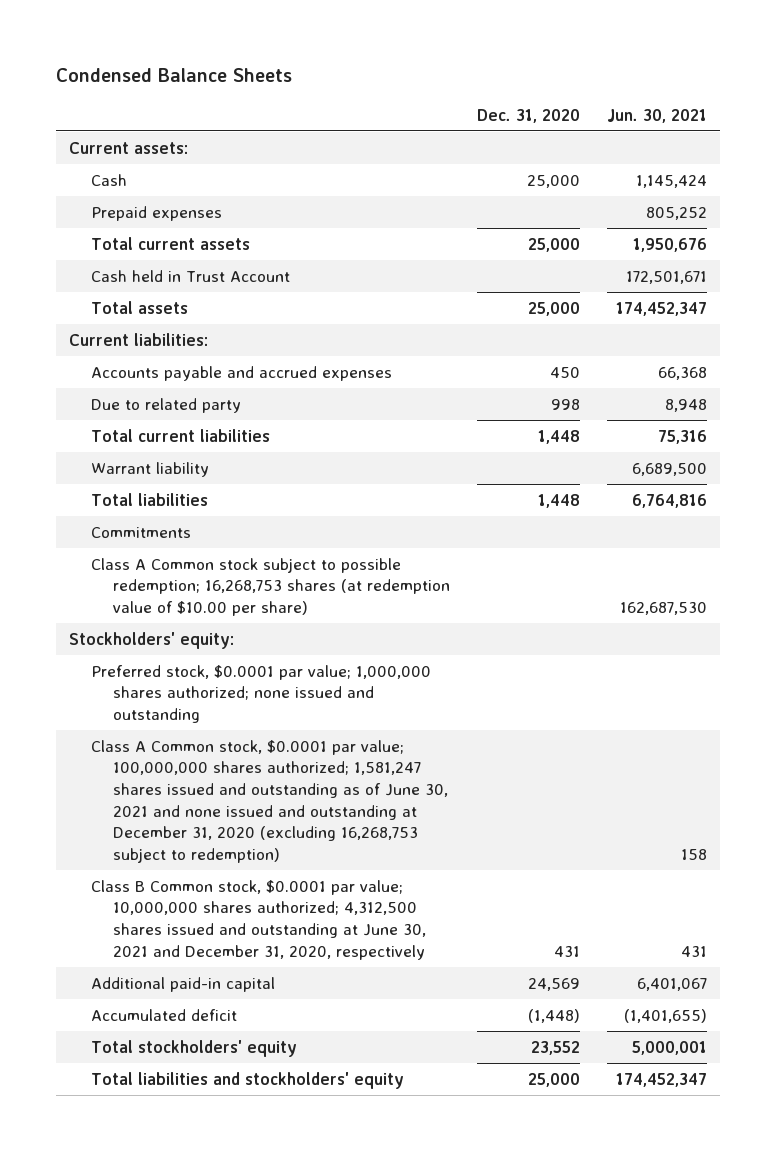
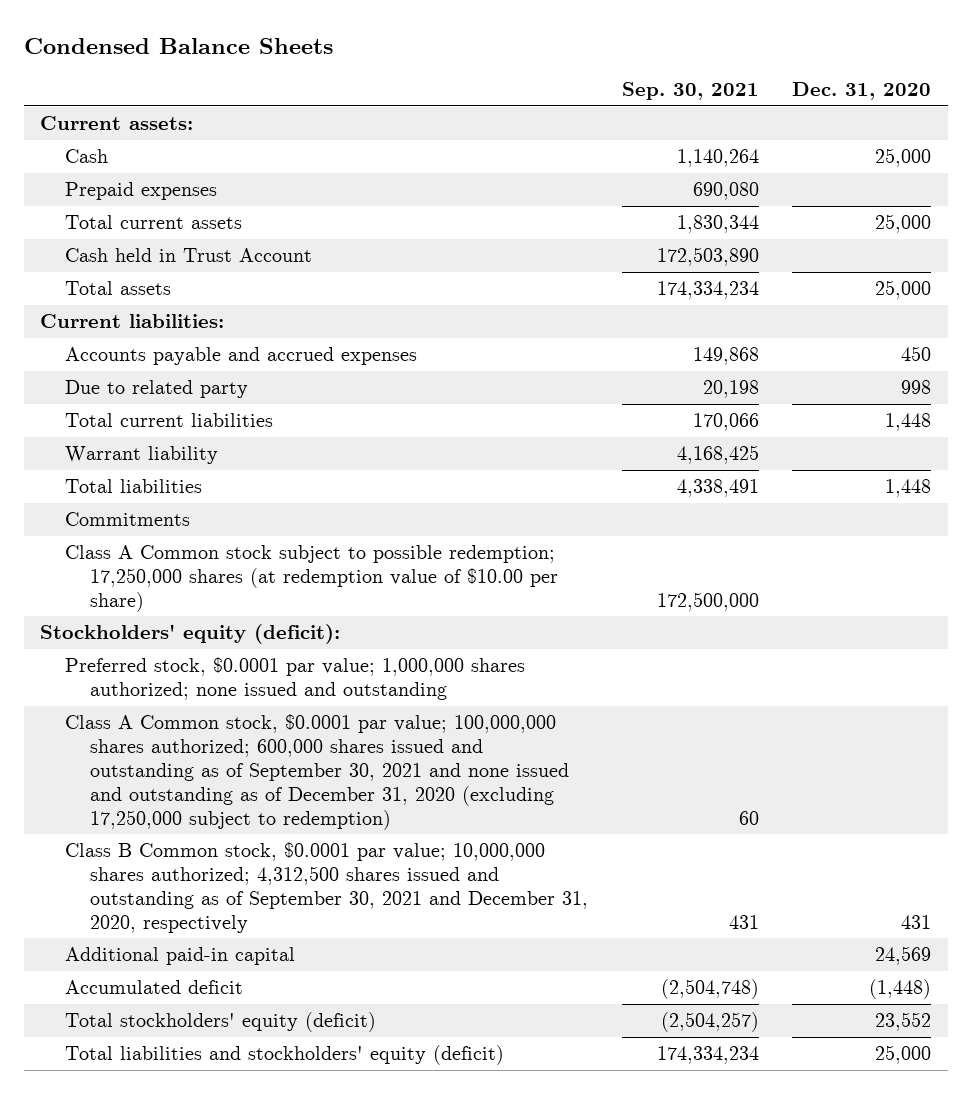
- | Dec. 31, 2020 | Jun. 30, 2021
+ | Sep. 30, 2021 | Dec. 31, 2020
- Class A Common stock subject to possible redemption; 16,268,753 shares (at redemption value of $10.00 per share) | | 162,687,530
- Stockholders' equity:
+ Class A Common stock subject to possible redemption; 17,250,000 shares (at redemption value of $10.00 per share) | 172,500,000 |
+ Stockholders' equity (deficit):
- Class A Common stock, $0.0001 par value; 100,000,000 shares authorized; 1,581,247 shares issued and outstanding as of June 30, 2021 and none issued and outstanding at December 31, 2020 (excluding 16,268,753 subject to redemption) | | 158
- Class B Common stock, $0.0001 par value; 10,000,000 shares authorized; 4,312,500 shares issued and outstanding at June 30, 2021 and December 31, 2020, respectively | 431 | 431
+ Class A Common stock, $0.0001 par value; 100,000,000 shares authorized; 600,000 shares issued and outstanding as of September 30, 2021 and none issued and outstanding as of December 31, 2020 (excluding 17,250,000 subject to redemption) | 60 |
+ Class B Common stock, $0.0001 par value; 10,000,000 shares authorized; 4,312,500 shares issued and outstanding as of September 30, 2021 and December 31, 2020, respectively | 431 | 431
- Total stockholders' equity | 23,552 | 5,000,001
- Total liabilities and stockholders' equity | 25,000 | 174,452,347
+ Total stockholders' equity (deficit) | (2,504,257) | 23,552
+ Total liabilities and stockholders' equity (deficit) | 174,334,234 | 25,000

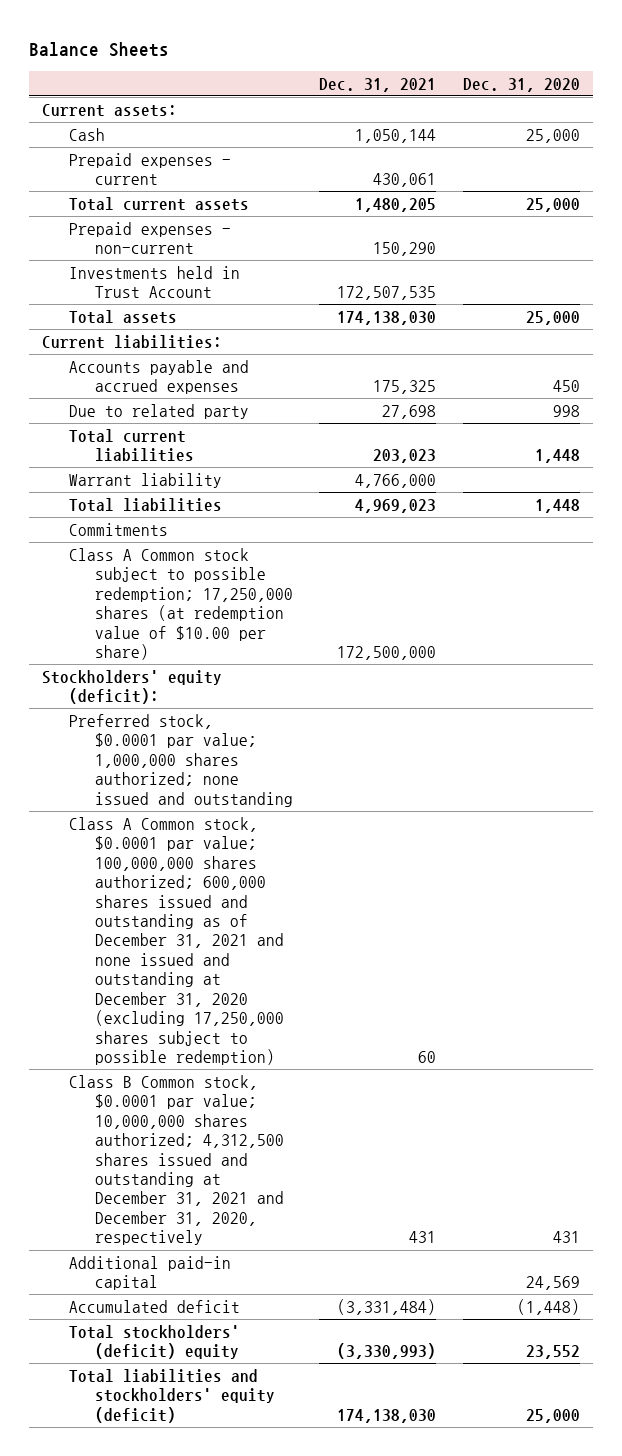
- Condensed Balance Sheets
+ Balance Sheets
- | Sep. 30, 2021 | Dec. 31, 2020
+ | Dec. 31, 2021 | Dec. 31, 2020
- Prepaid expenses | 690,080 |
+ Prepaid expenses - current | 430,061 |
- Cash held in Trust Account | 172,503,890 |
+ Prepaid expenses - non-current | 150,290 |
+ Investments held in Trust Account | 172,507,535 |
- Class A Common stock, $0.0001 par value; 100,000,000 shares authorized; 600,000 shares issued and outstanding as of September 30, 2021 and none issued and outstanding as of December 31, 2020 (excluding 17,250,000 subject to redemption) | 60 |
- Class B Common stock, $0.0001 par value; 10,000,000 shares authorized; 4,312,500 shares issued and outstanding as of September 30, 2021 and December 31, 2020, respectively | 431 | 431
+ Class A Common stock, $0.0001 par value; 100,000,000 shares authorized; 600,000 shares issued and outstanding as of December 31, 2021 and none issued and outstanding at December 31, 2020 (excluding 17,250,000 shares subject to possible redemption) | 60 |
+ Class B Common stock, $0.0001 par value; 10,000,000 shares authorized; 4,312,500 shares issued and outstanding at December 31, 2021 and December 31, 2020, respectively | 431 | 431
- Total stockholders' equity (deficit) | (2,504,257) | 23,552
+ Total stockholders' (deficit) equity | (3,330,993) | 23,552

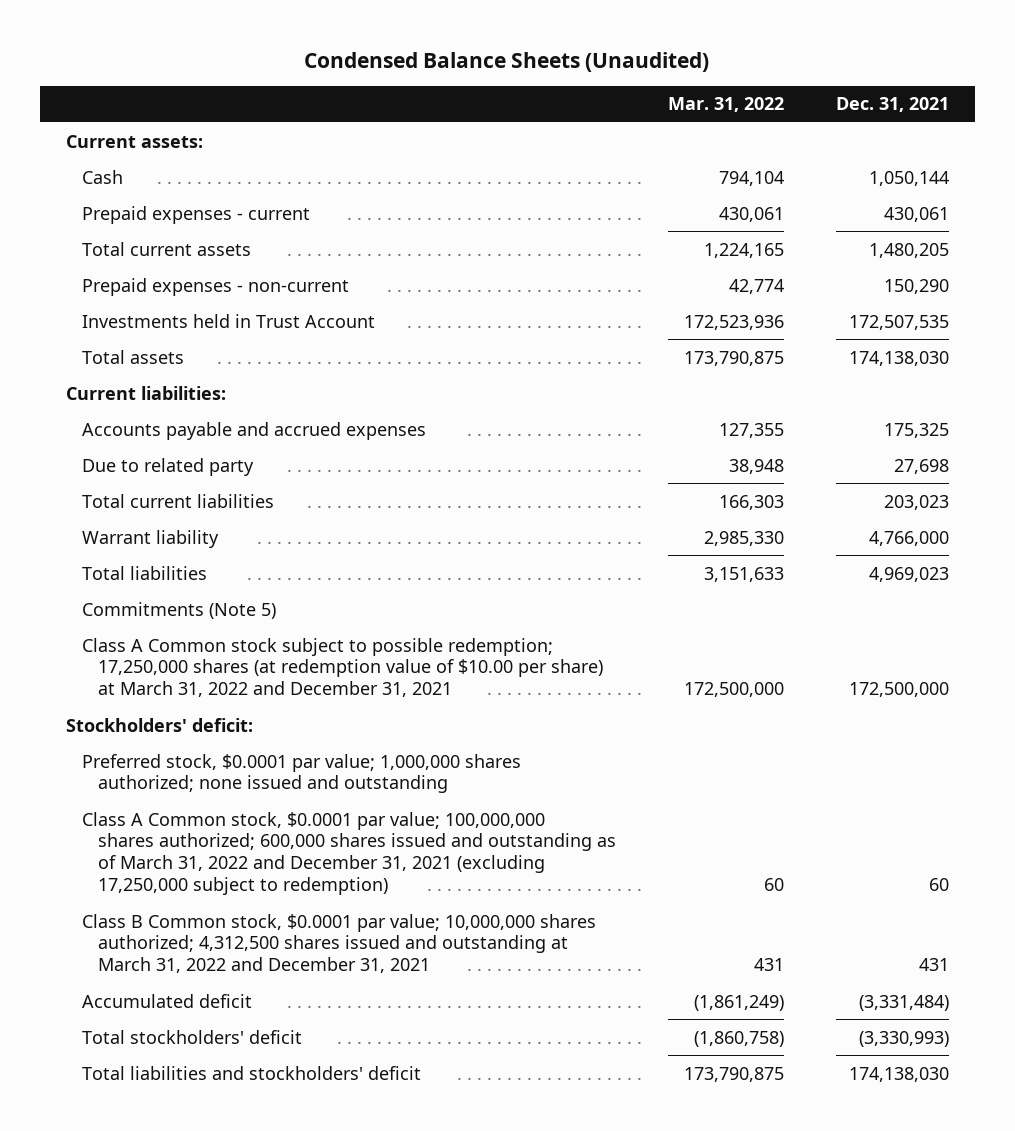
- Balance Sheets
+ Condensed Balance Sheets (Unaudited)
- | Dec. 31, 2021 | Dec. 31, 2020
+ | Mar. 31, 2022 | Dec. 31, 2021
- Commitments
- Class A Common stock subject to possible redemption; 17,250,000 shares (at redemption value of $10.00 per share) | 172,500,000 |
- Stockholders' equity (deficit):
+ Commitments (Note 5)
+ Class A Common stock subject to possible redemption; 17,250,000 shares (at redemption value of $10.00 per share) at March 31, 2022 and December 31, 2021 | 172,500,000 | 172,500,000
+ Stockholders' deficit:
- Class A Common stock, $0.0001 par value; 100,000,000 shares authorized; 600,000 shares issued and outstanding as of December 31, 2021 and none issued and outstanding at December 31, 2020 (excluding 17,250,000 shares subject to possible redemption) | 60 |
- Class B Common stock, $0.0001 par value; 10,000,000 shares authorized; 4,312,500 shares issued and outstanding at December 31, 2021 and December 31, 2020, respectively | 431 | 431
- Additional paid-in capital | | 24,569
+ Class A Common stock, $0.0001 par value; 100,000,000 shares authorized; 600,000 shares issued and outstanding as of March 31, 2022 and December 31, 2021 (excluding 17,250,000 subject to redemption) | 60 | 60
+ Class B Common stock, $0.0001 par value; 10,000,000 shares authorized; 4,312,500 shares issued and outstanding at March 31, 2022 and December 31, 2021 | 431 | 431
- Total stockholders' (deficit) equity | (3,330,993) | 23,552
- Total liabilities and stockholders' equity (deficit) | 174,138,030 | 25,000
+ Total stockholders' deficit | (1,860,758) | (3,330,993)
+ Total liabilities and stockholders' deficit | 173,790,875 | 174,138,030

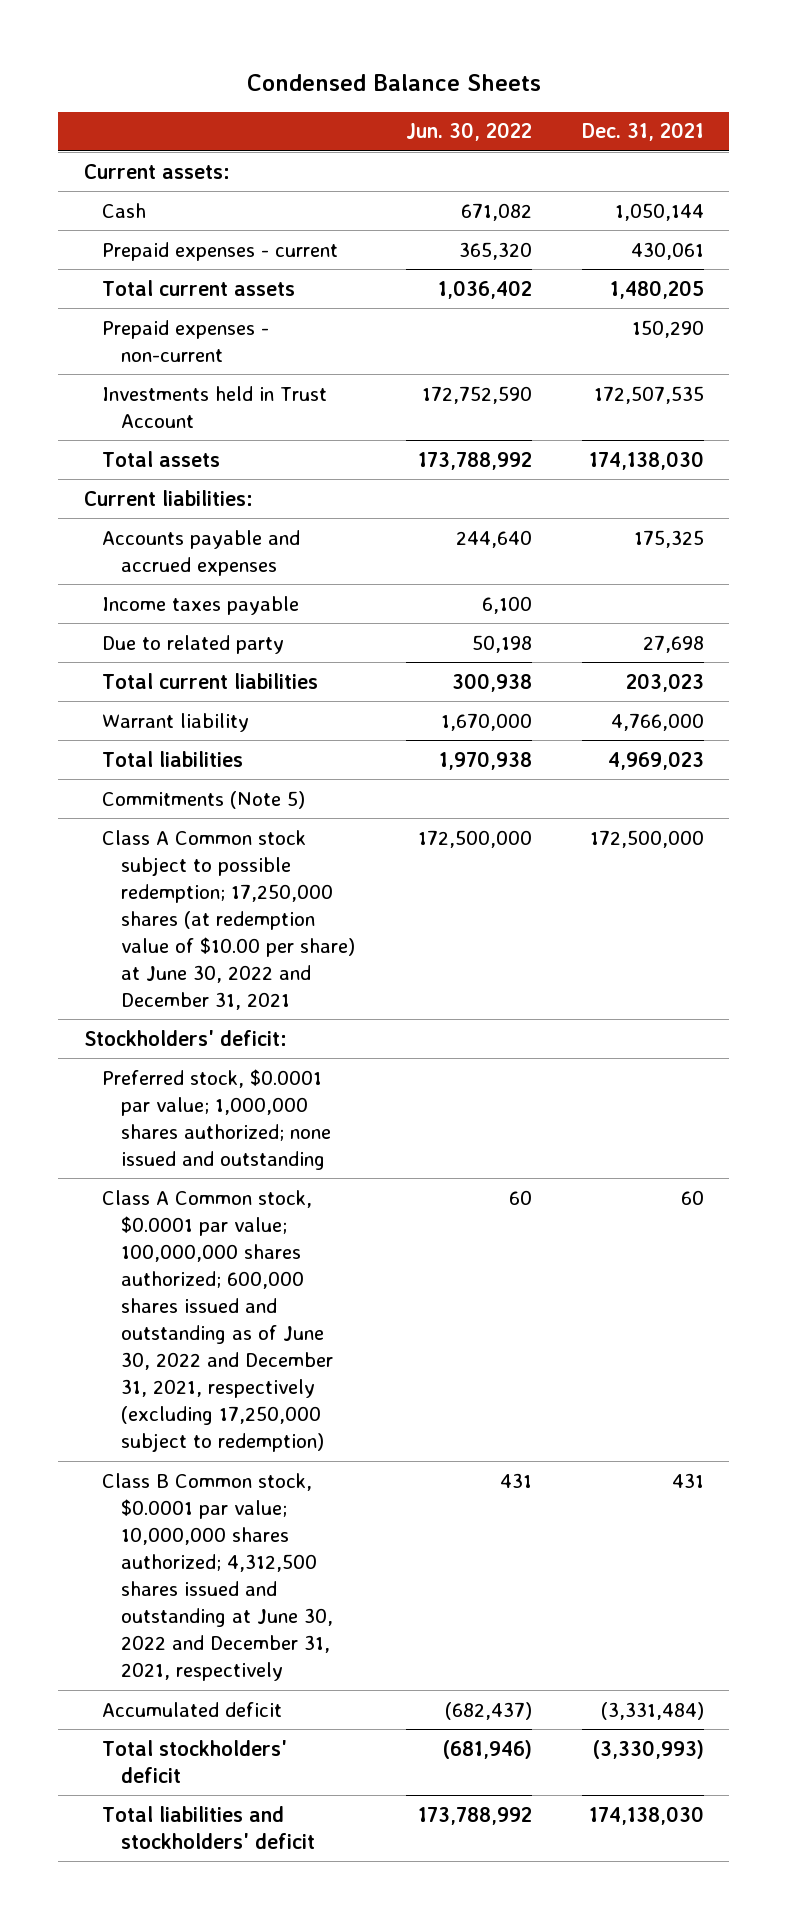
- Condensed Balance Sheets (Unaudited)
+ Condensed Balance Sheets
- | Mar. 31, 2022 | Dec. 31, 2021
+ | Jun. 30, 2022 | Dec. 31, 2021
+ Income taxes payable | 6,100 |
- Class A Common stock subject to possible redemption; 17,250,000 shares (at redemption value of $10.00 per share) at March 31, 2022 and December 31, 2021 | 172,500,000 | 172,500,000
+ Class A Common stock subject to possible redemption; 17,250,000 shares (at redemption value of $10.00 per share) at June 30, 2022 and December 31, 2021 | 172,500,000 | 172,500,000
- Class A Common stock, $0.0001 par value; 100,000,000 shares authorized; 600,000 shares issued and outstanding as of March 31, 2022 and December 31, 2021 (excluding 17,250,000 subject to redemption) | 60 | 60
- Class B Common stock, $0.0001 par value; 10,000,000 shares authorized; 4,312,500 shares issued and outstanding at March 31, 2022 and December 31, 2021 | 431 | 431
+ Class A Common stock, $0.0001 par value; 100,000,000 shares authorized; 600,000 shares issued and outstanding as of June 30, 2022 and December 31, 2021, respectively (excluding 17,250,000 subject to redemption) | 60 | 60
+ Class B Common stock, $0.0001 par value; 10,000,000 shares authorized; 4,312,500 shares issued and outstanding at June 30, 2022 and December 31, 2021, respectively | 431 | 431

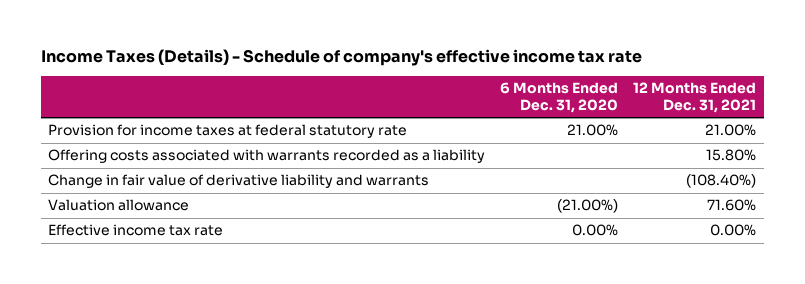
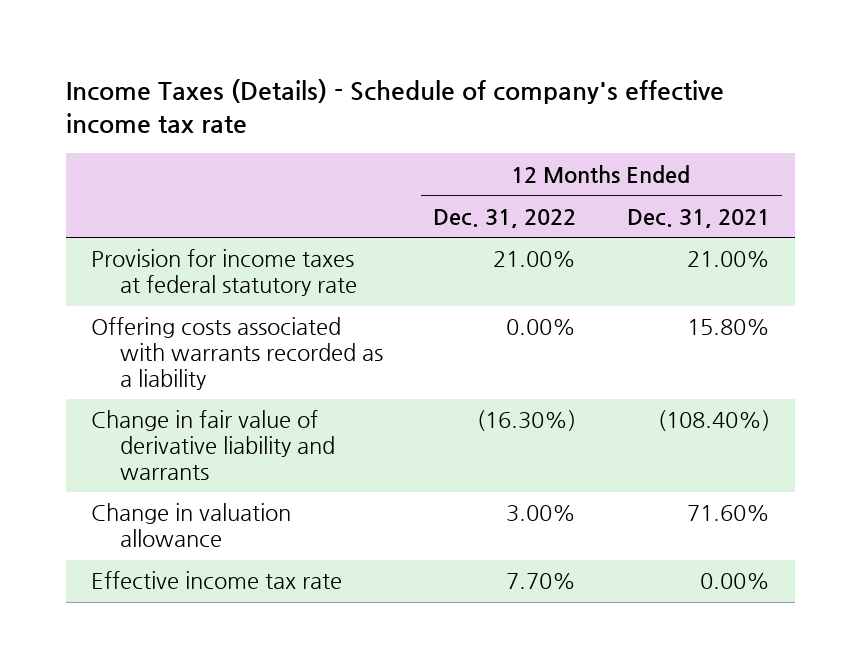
- | 6 Months Ended Dec. 31, 2020 | 12 Months Ended Dec. 31, 2021
+ | 12 Months Ended Dec. 31, 2022 | 12 Months Ended Dec. 31, 2021
- Valuation allowance | (21.00%) | 71.60%
+ Change in valuation allowance | 3.00% | 71.60%

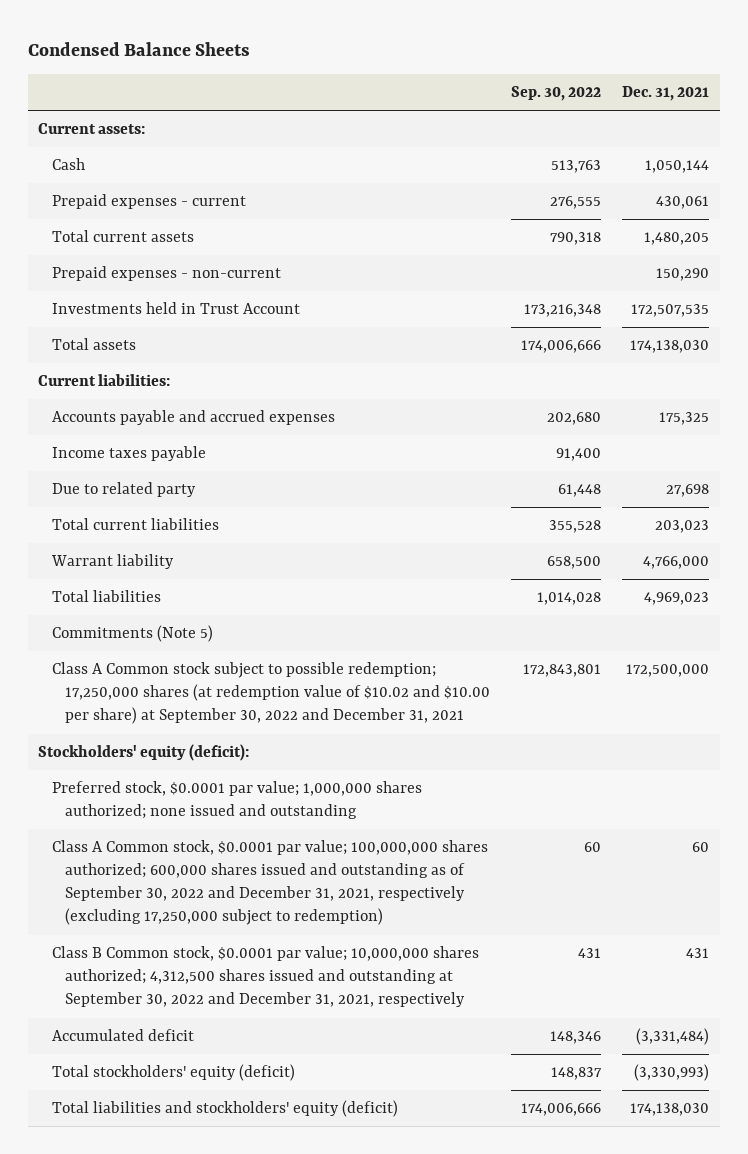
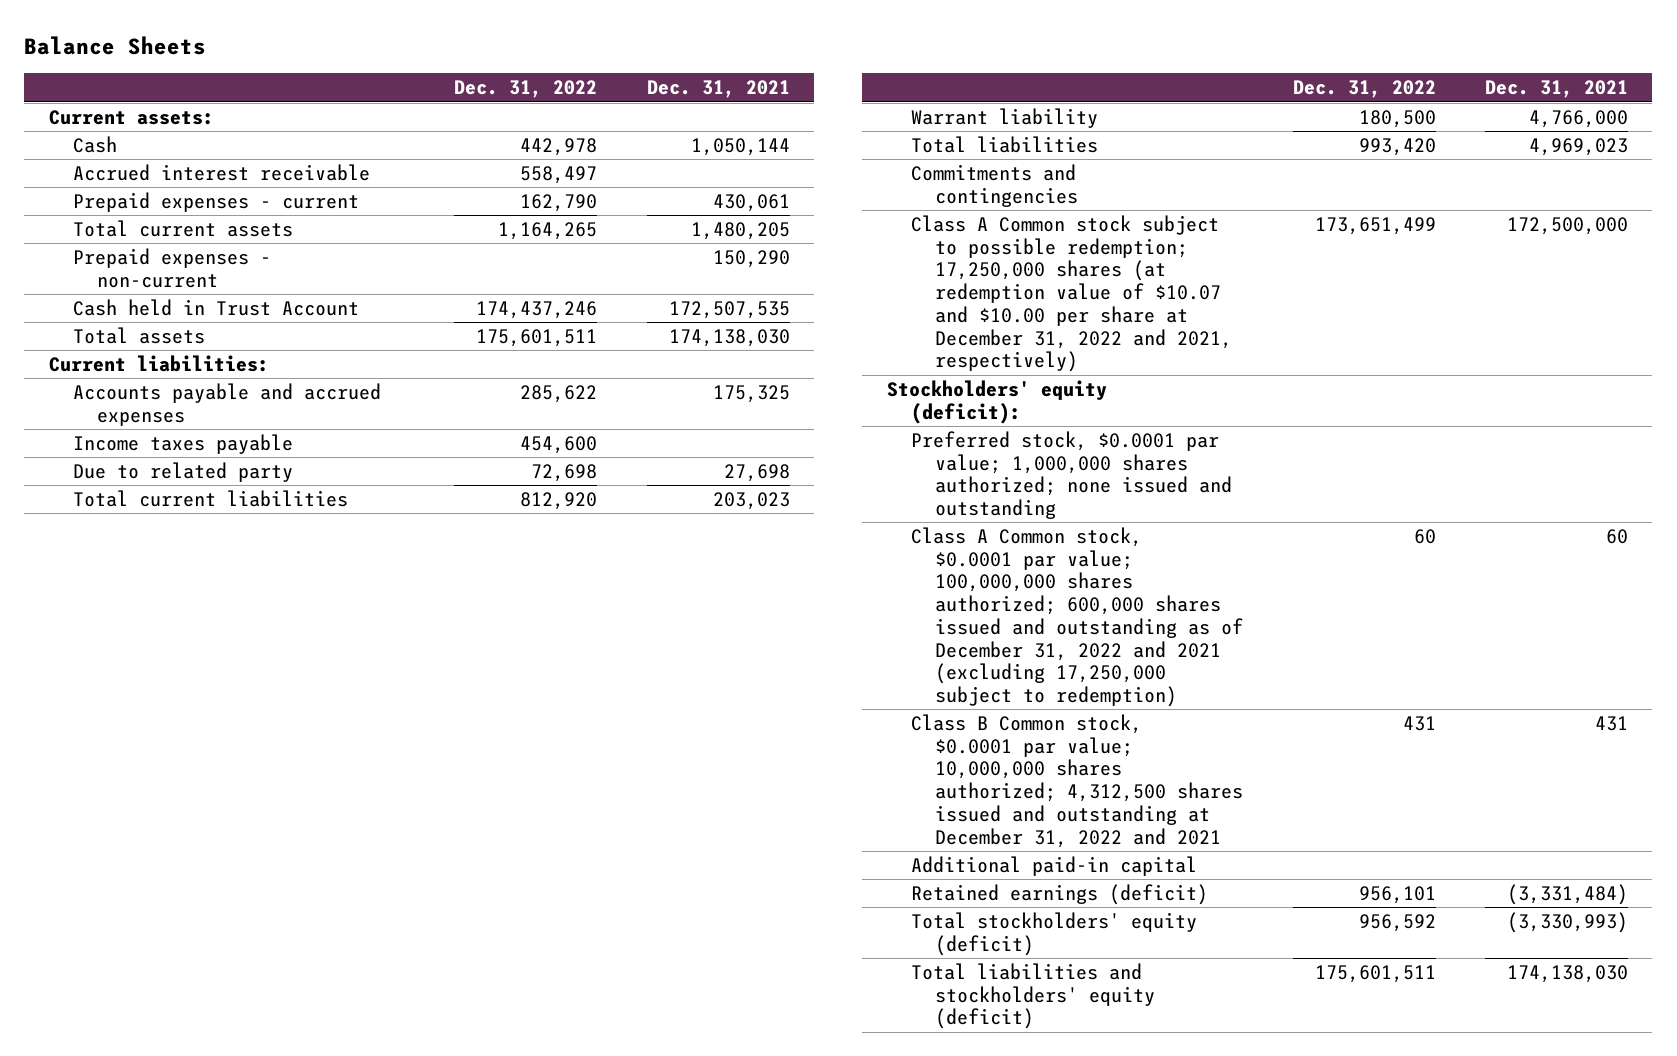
- Condensed Balance Sheets
+ Balance Sheets
- | Sep. 30, 2022 | Dec. 31, 2021
+ | Dec. 31, 2022 | Dec. 31, 2021
+ Accrued interest receivable | 558,497 |
- Investments held in Trust Account | 173,216,348 | 172,507,535
+ Cash held in Trust Account | 174,437,246 | 172,507,535
- Commitments (Note 5)
- Class A Common stock subject to possible redemption; 17,250,000 shares (at redemption value of $10.02 and $10.00 per share) at September 30, 2022 and December 31, 2021 | 172,843,801 | 172,500,000
+ Commitments and contingencies
+ Class A Common stock subject to possible redemption; 17,250,000 shares (at redemption value of $10.07 and $10.00 per share at December 31, 2022 and 2021, respectively) | 173,651,499 | 172,500,000
- Class A Common stock, $0.0001 par value; 100,000,000 shares authorized; 600,000 shares issued and outstanding as of September 30, 2022 and December 31, 2021, respectively (excluding 17,250,000 subject to redemption) | 60 | 60
- Class B Common stock, $0.0001 par value; 10,000,000 shares authorized; 4,312,500 shares issued and outstanding at September 30, 2022 and December 31, 2021, respectively | 431 | 431
- Accumulated deficit | 148,346 | (3,331,484)
+ Class A Common stock, $0.0001 par value; 100,000,000 shares authorized; 600,000 shares issued and outstanding as of December 31, 2022 and 2021 (excluding 17,250,000 subject to redemption) | 60 | 60
+ Class B Common stock, $0.0001 par value; 10,000,000 shares authorized; 4,312,500 shares issued and outstanding at December 31, 2022 and 2021 | 431 | 431
+ Additional paid-in capital
+ Retained earnings (deficit) | 956,101 | (3,331,484)

